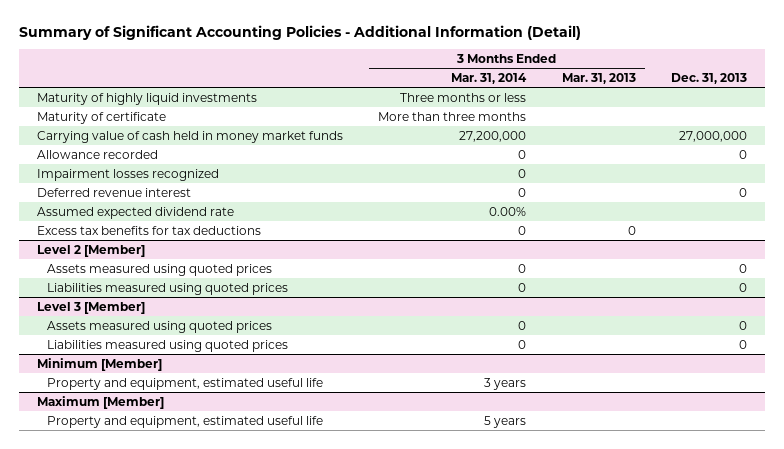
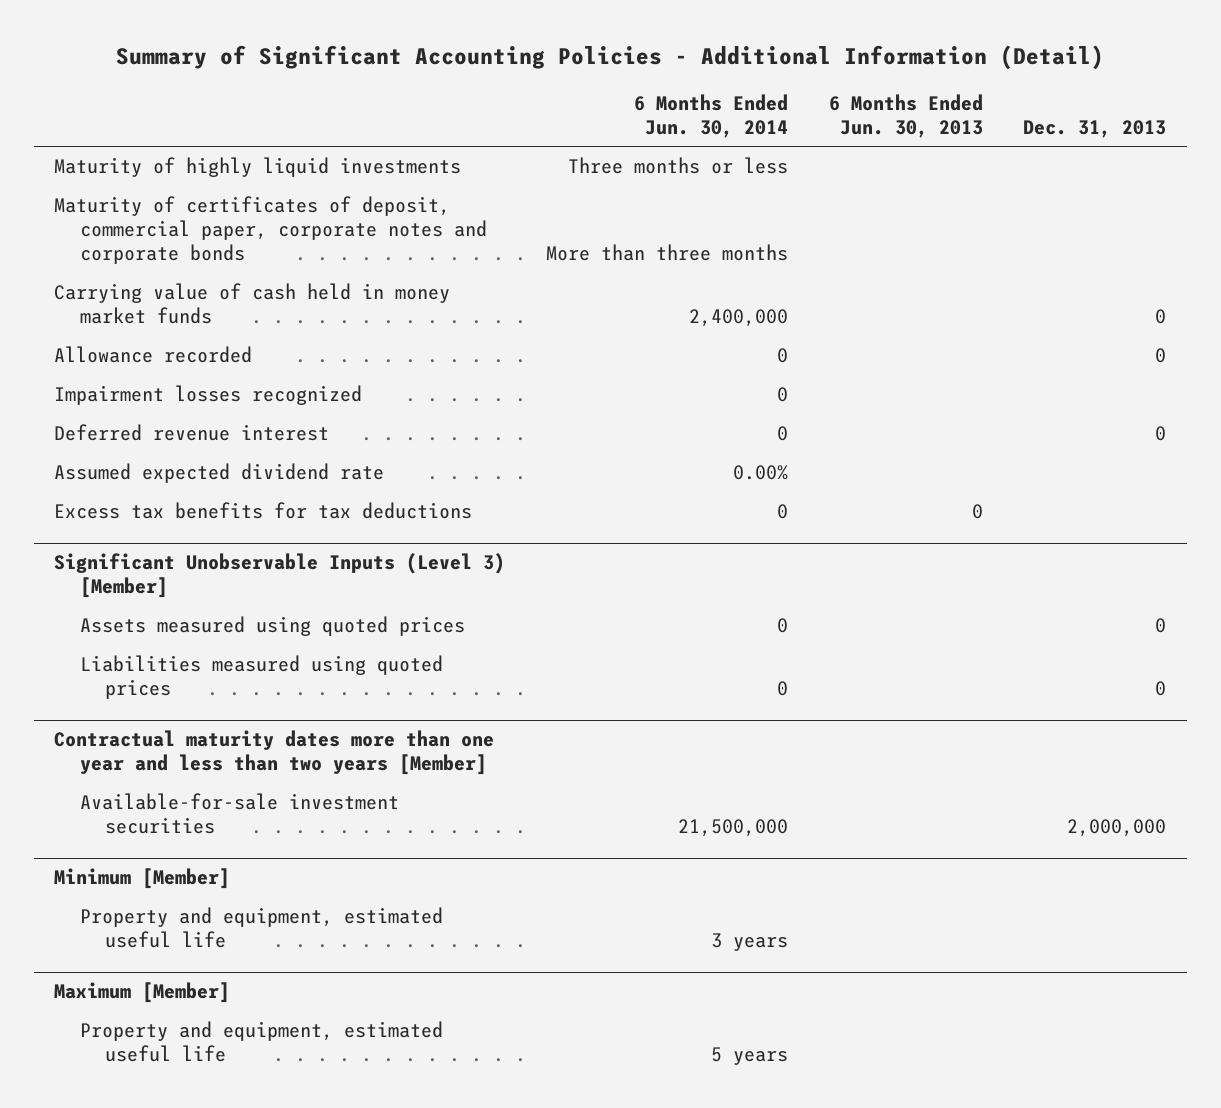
- | 3 Months Ended Mar. 31, 2014 | 3 Months Ended Mar. 31, 2013 | Dec. 31, 2013
+ | 6 Months Ended Jun. 30, 2014 | 6 Months Ended Jun. 30, 2013 | Dec. 31, 2013
- Maturity of certificate | More than three months | |
- Carrying value of cash held in money market funds | 27,200,000 | | 27,000,000
+ Maturity of certificates of deposit, commercial paper, corporate notes and corporate bonds | More than three months | |
+ Carrying value of cash held in money market funds | 2,400,000 | | 0
- Level 2 [Member]
- Assets measured using quoted prices | 0 | | 0
- Liabilities measured using quoted prices | 0 | | 0
- Level 3 [Member]
+ Significant Unobservable Inputs (Level 3) [Member]
+ Contractual maturity dates more than one year and less than two years [Member]
+ Available-for-sale investment securities | 21,500,000 | | 2,000,000

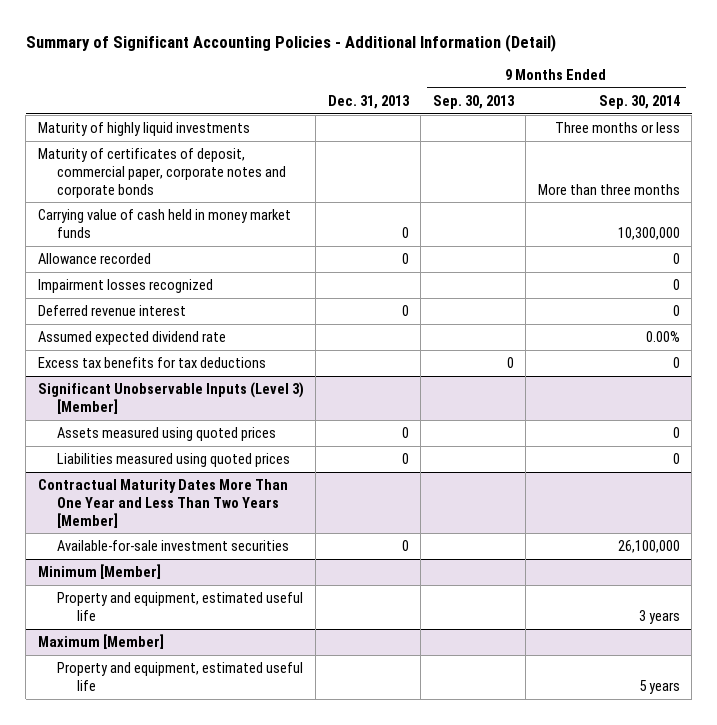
- | 6 Months Ended Jun. 30, 2014 | 6 Months Ended Jun. 30, 2013 | Dec. 31, 2013
+ | Dec. 31, 2013 | 9 Months Ended Sep. 30, 2013 | 9 Months Ended Sep. 30, 2014
- Contractual maturity dates more than one year and less than two years [Member]
- Available-for-sale investment securities | 21,500,000 | | 2,000,000
+ Contractual Maturity Dates More Than One Year and Less Than Two Years [Member]
+ Available-for-sale investment securities | 0 | | 26,100,000

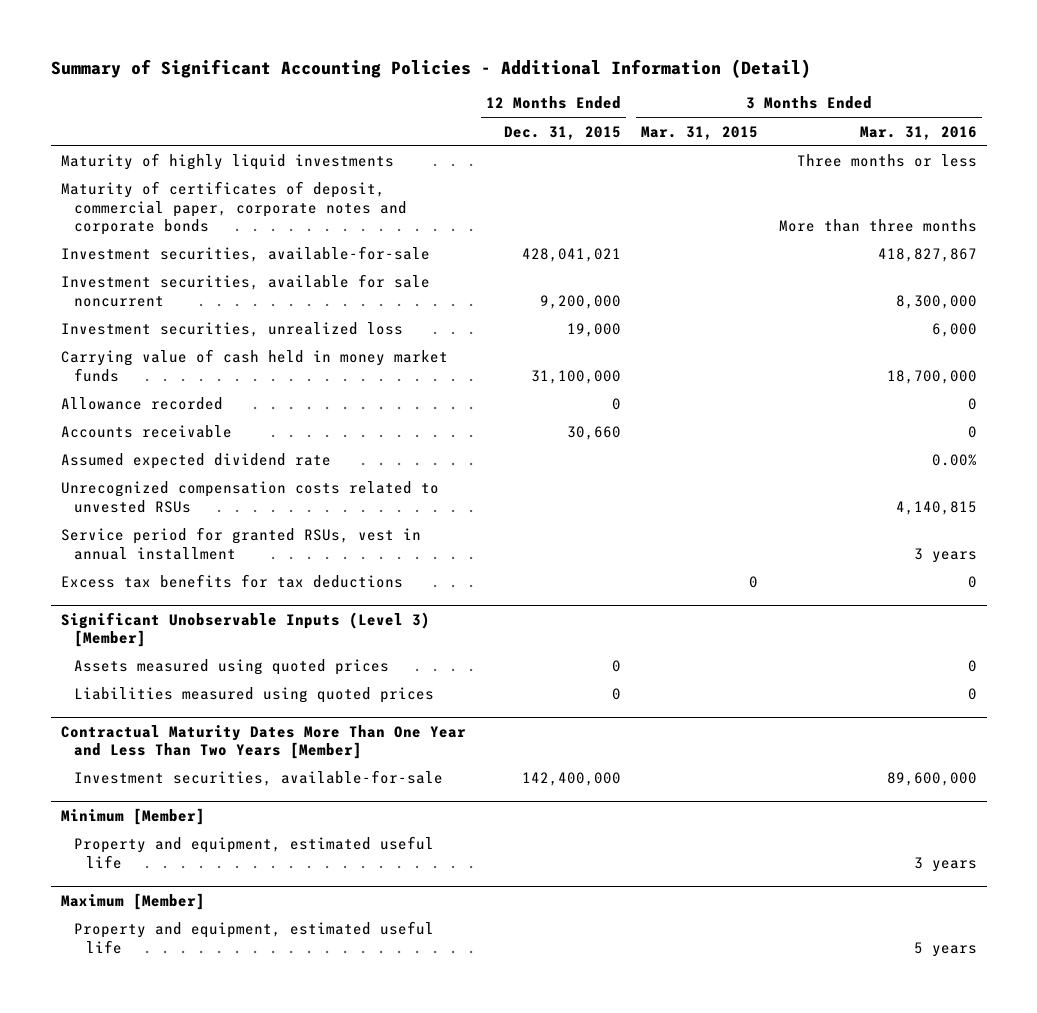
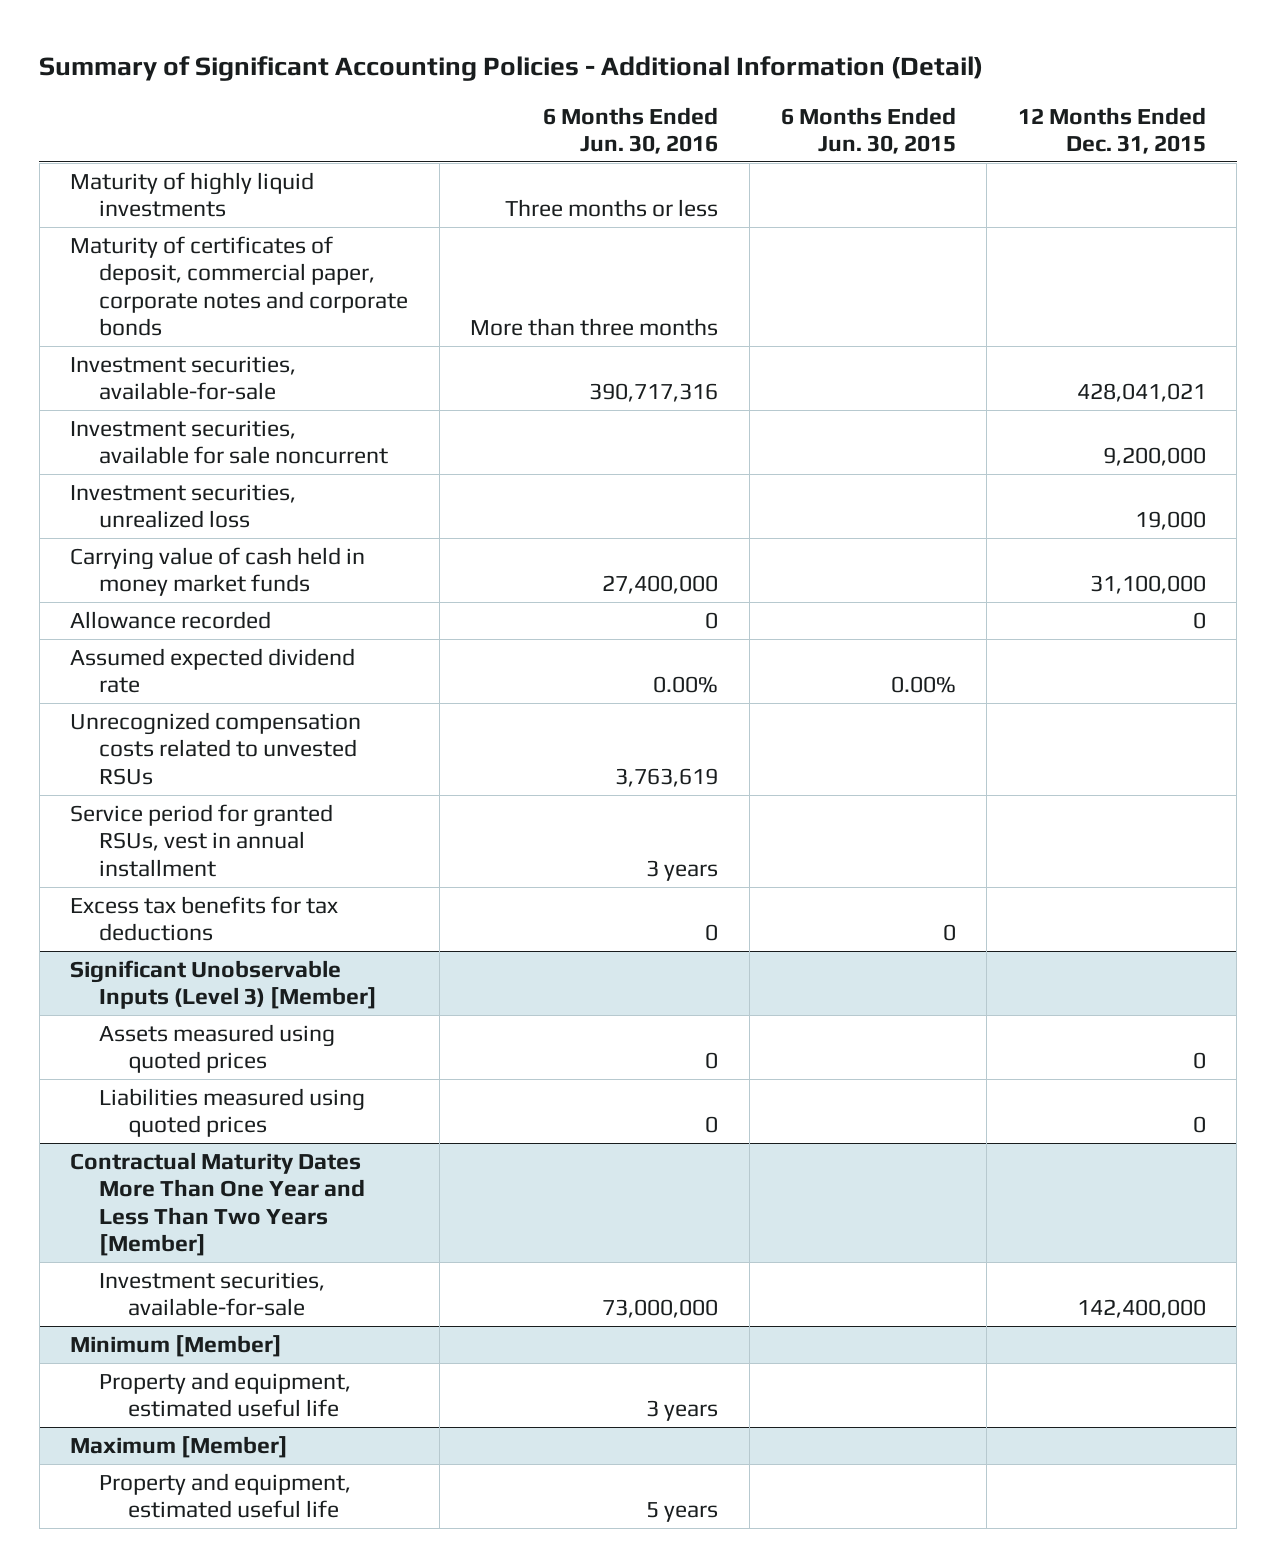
- | 12 Months Ended Dec. 31, 2015 | 3 Months Ended Mar. 31, 2015 | 3 Months Ended Mar. 31, 2016
+ | 6 Months Ended Jun. 30, 2016 | 6 Months Ended Jun. 30, 2015 | 12 Months Ended Dec. 31, 2015
- Accounts receivable | 30,660 | | 0

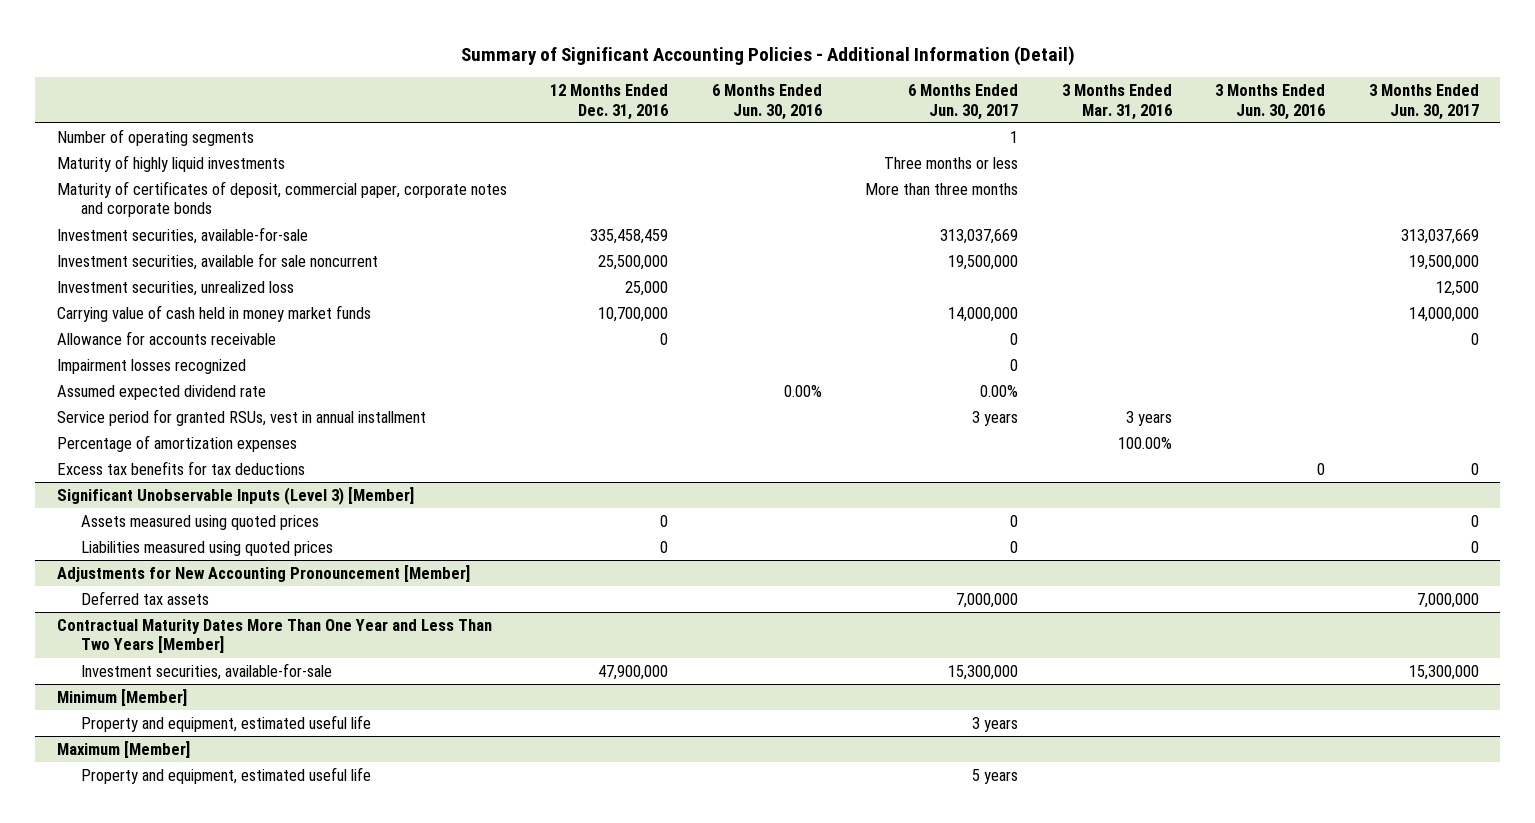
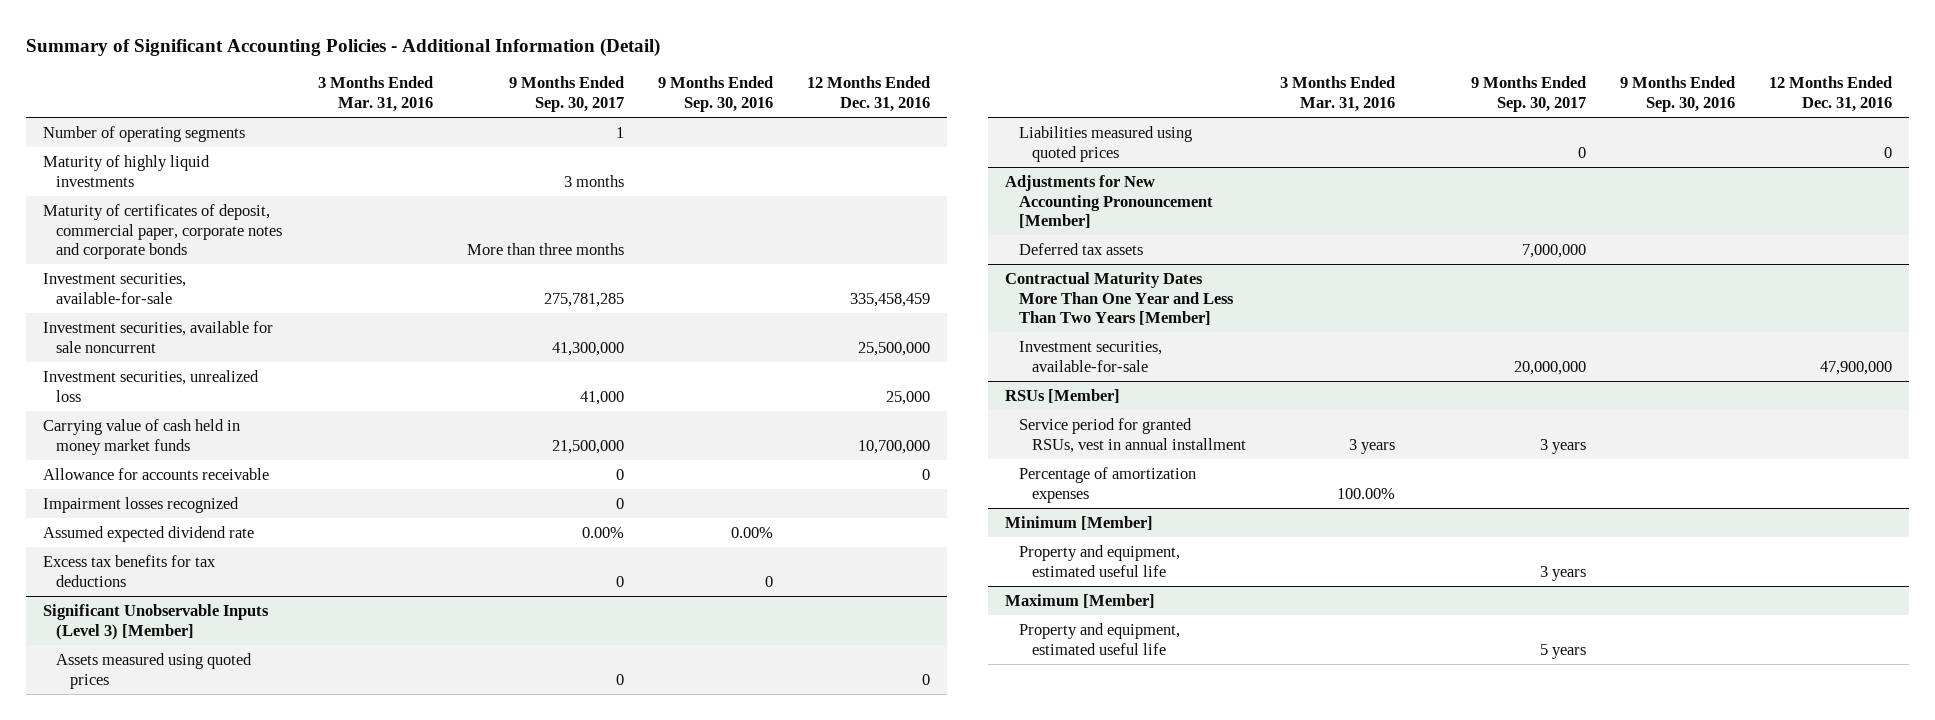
- | 12 Months Ended Dec. 31, 2016 | 6 Months Ended Jun. 30, 2016 | 6 Months Ended Jun. 30, 2017 | 3 Months Ended Mar. 31, 2016 | 3 Months Ended Jun. 30, 2016 | 3 Months Ended Jun. 30, 2017
+ | 3 Months Ended Mar. 31, 2016 | 9 Months Ended Sep. 30, 2017 | 9 Months Ended Sep. 30, 2016 | 12 Months Ended Dec. 31, 2016
- Service period for granted RSUs, vest in annual installment | | | 3 years | 3 years | |
- Percentage of amortization expenses | | | | 100.00% | |
+ RSUs [Member]
+ Service period for granted RSUs, vest in annual installment | 3 years | 3 years | |
+ Percentage of amortization expenses | 100.00% | | |

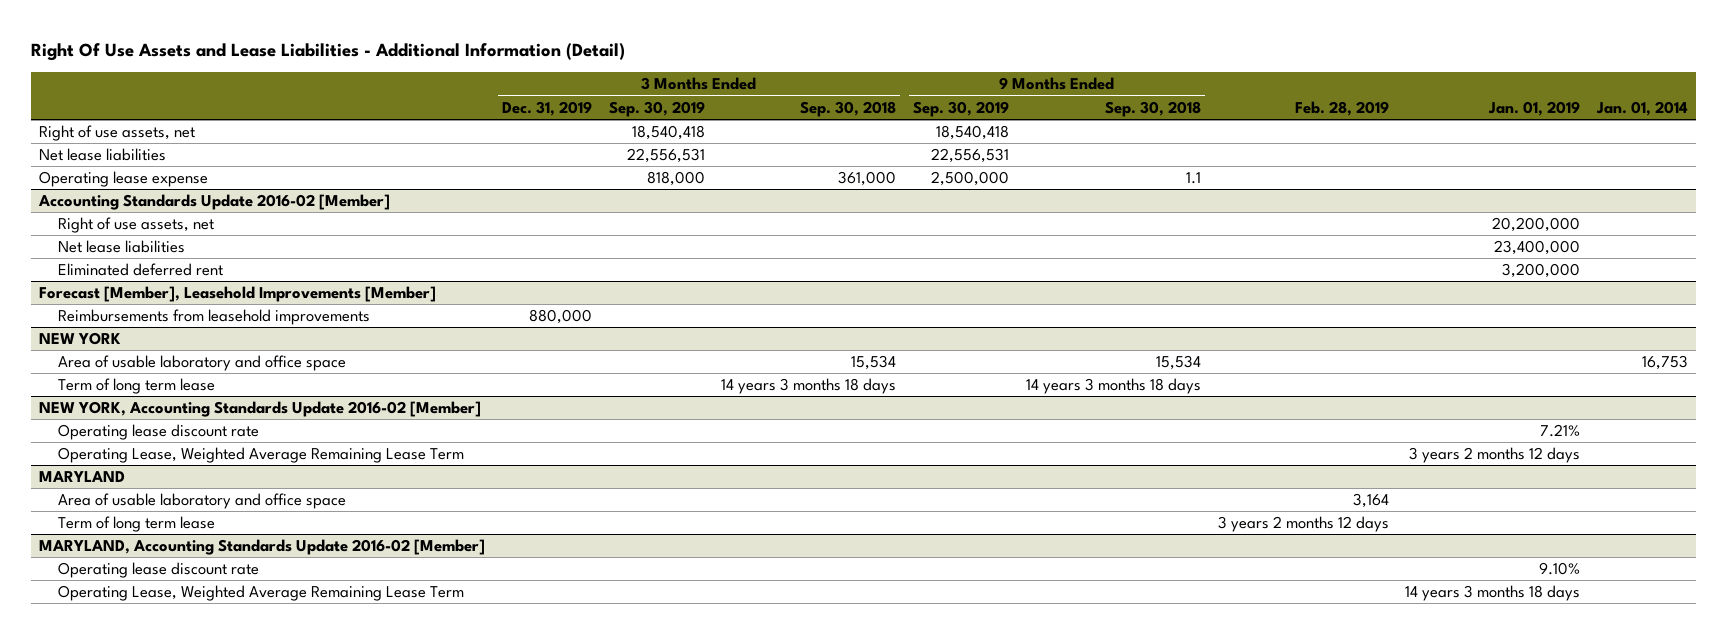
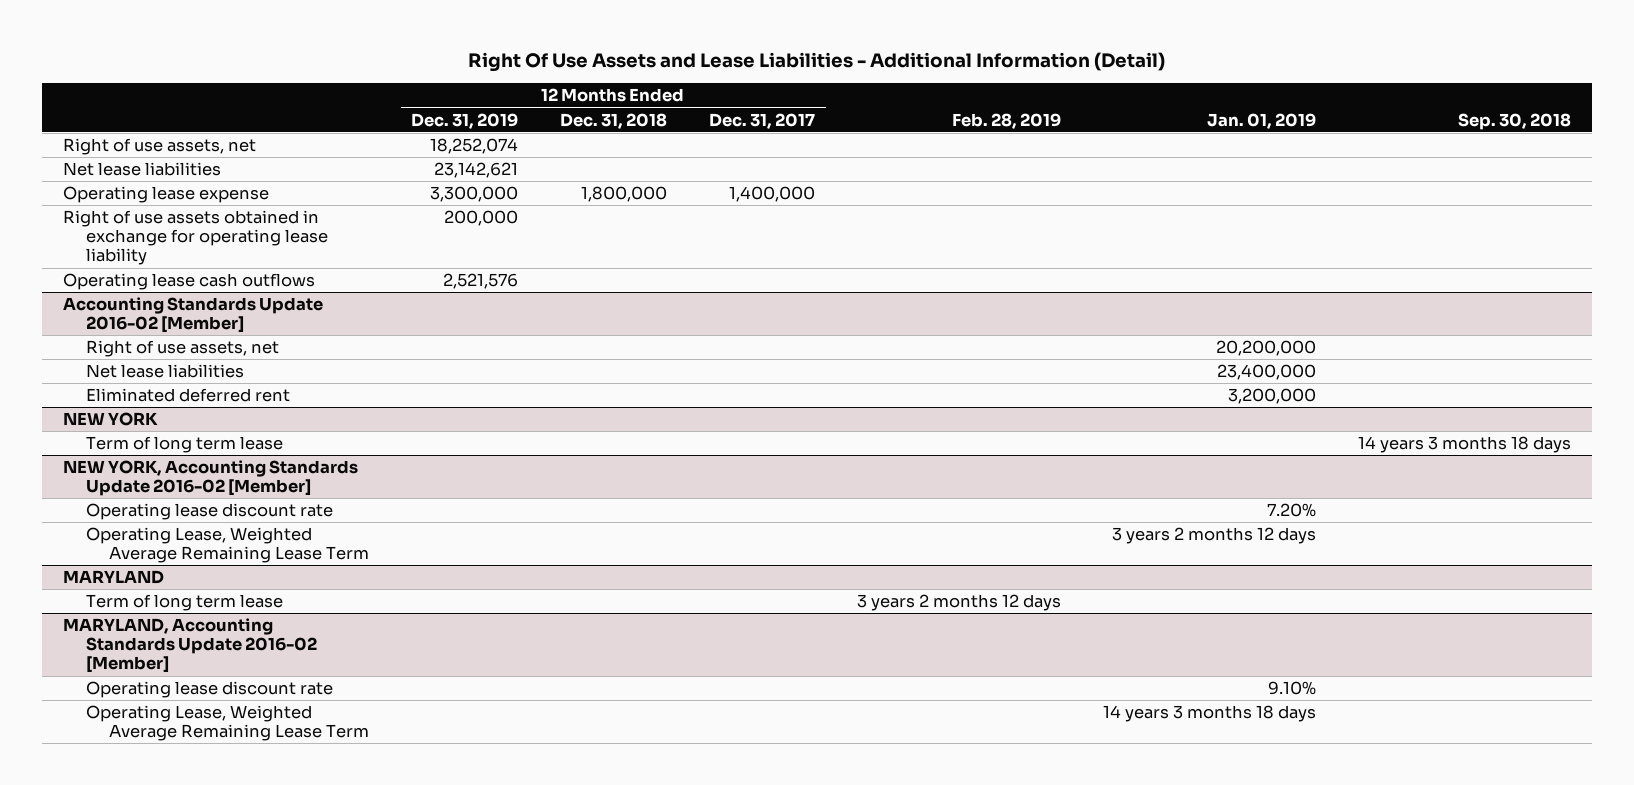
- | 3 Months Ended Dec. 31, 2019 | 3 Months Ended Sep. 30, 2019 | 3 Months Ended Sep. 30, 2018 | 9 Months Ended Sep. 30, 2019 | 9 Months Ended Sep. 30, 2018 | Feb. 28, 2019 | Jan. 01, 2019 | Jan. 01, 2014
+ | 12 Months Ended Dec. 31, 2019 | 12 Months Ended Dec. 31, 2018 | 12 Months Ended Dec. 31, 2017 | Feb. 28, 2019 | Jan. 01, 2019 | Sep. 30, 2018
+ Right of use assets obtained in exchange for operating lease liability | 200,000 | | | | |
+ Operating lease cash outflows | 2,521,576 | | | | |
- Forecast [Member], Leasehold Improvements [Member]
- Reimbursements from leasehold improvements | 880,000 | | | | | | |
@ NEW YORK
- Area of usable laboratory and office space | | | 15,534 | | 15,534 | | | 16,753
@ NEW YORK, Accounting Standards Update 2016-02 [Member]
- Operating lease discount rate | | | | | | | 7.21% |
+ Operating lease discount rate | | | | | 7.20% |
@ MARYLAND
- Area of usable laboratory and office space | | | | | | 3,164 | |

